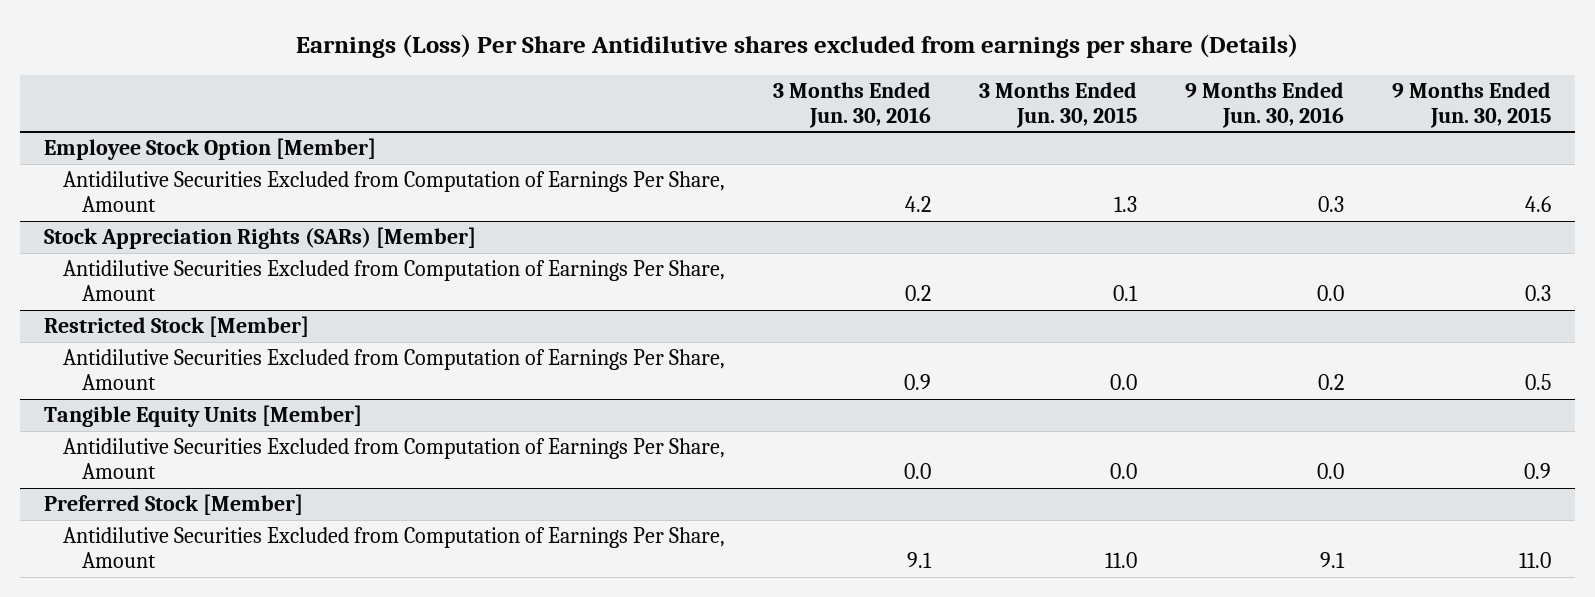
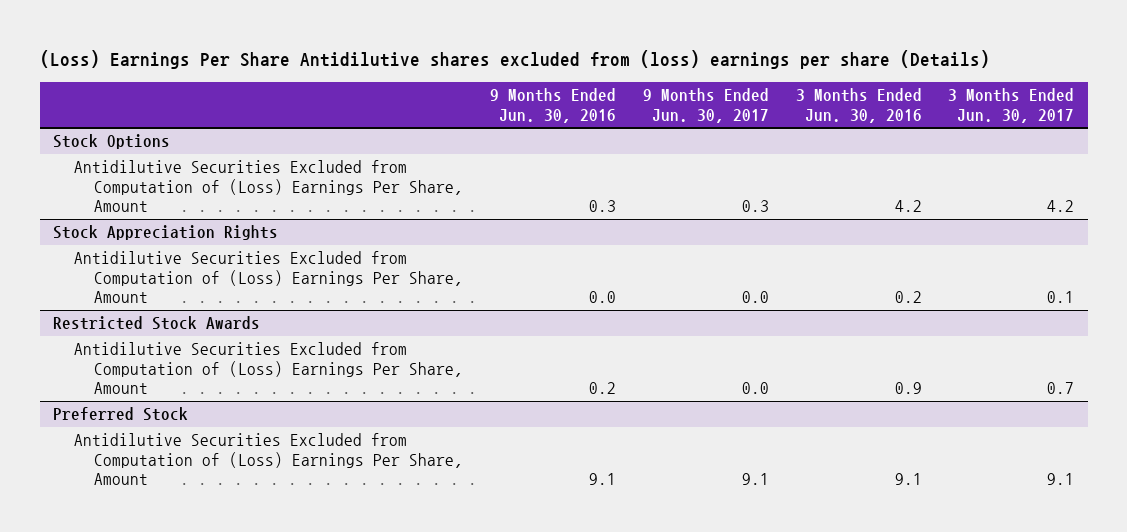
- Earnings (Loss) Per Share Antidilutive shares excluded from earnings per share (Details)
+ (Loss) Earnings Per Share Antidilutive shares excluded from (loss) earnings per share (Details)
- | 3 Months Ended Jun. 30, 2016 | 3 Months Ended Jun. 30, 2015 | 9 Months Ended Jun. 30, 2016 | 9 Months Ended Jun. 30, 2015
+ | 9 Months Ended Jun. 30, 2016 | 9 Months Ended Jun. 30, 2017 | 3 Months Ended Jun. 30, 2016 | 3 Months Ended Jun. 30, 2017
- Employee Stock Option [Member]
- Antidilutive Securities Excluded from Computation of Earnings Per Share, Amount | 4.2 | 1.3 | 0.3 | 4.6
- Stock Appreciation Rights (SARs) [Member]
- Antidilutive Securities Excluded from Computation of Earnings Per Share, Amount | 0.2 | 0.1 | 0.0 | 0.3
- Restricted Stock [Member]
- Antidilutive Securities Excluded from Computation of Earnings Per Share, Amount | 0.9 | 0.0 | 0.2 | 0.5
- Tangible Equity Units [Member]
- Antidilutive Securities Excluded from Computation of Earnings Per Share, Amount | 0.0 | 0.0 | 0.0 | 0.9
- Preferred Stock [Member]
- Antidilutive Securities Excluded from Computation of Earnings Per Share, Amount | 9.1 | 11.0 | 9.1 | 11.0
+ Stock Options
+ Antidilutive Securities Excluded from Computation of (Loss) Earnings Per Share, Amount | 0.3 | 0.3 | 4.2 | 4.2
+ Stock Appreciation Rights
+ Antidilutive Securities Excluded from Computation of (Loss) Earnings Per Share, Amount | 0.0 | 0.0 | 0.2 | 0.1
+ Restricted Stock Awards
+ Antidilutive Securities Excluded from Computation of (Loss) Earnings Per Share, Amount | 0.2 | 0.0 | 0.9 | 0.7
+ Preferred Stock
+ Antidilutive Securities Excluded from Computation of (Loss) Earnings Per Share, Amount | 9.1 | 9.1 | 9.1 | 9.1

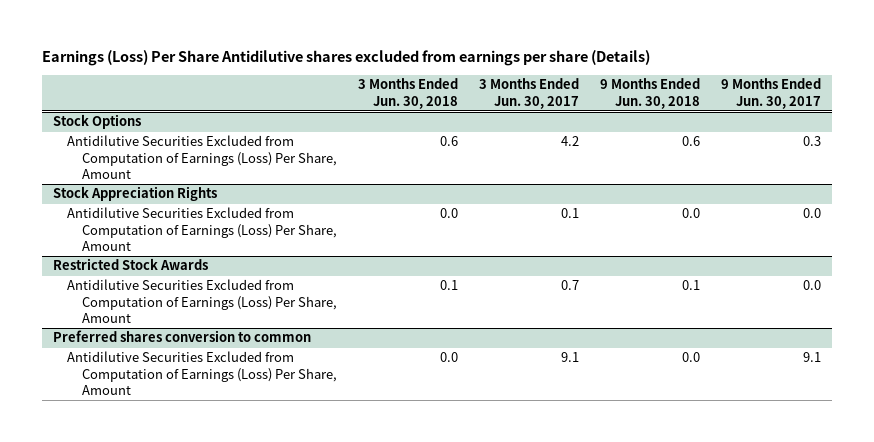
- (Loss) Earnings Per Share Antidilutive shares excluded from (loss) earnings per share (Details)
+ Earnings (Loss) Per Share Antidilutive shares excluded from earnings per share (Details)
- | 9 Months Ended Jun. 30, 2016 | 9 Months Ended Jun. 30, 2017 | 3 Months Ended Jun. 30, 2016 | 3 Months Ended Jun. 30, 2017
+ | 3 Months Ended Jun. 30, 2018 | 3 Months Ended Jun. 30, 2017 | 9 Months Ended Jun. 30, 2018 | 9 Months Ended Jun. 30, 2017
@ Stock Options
- Antidilutive Securities Excluded from Computation of (Loss) Earnings Per Share, Amount | 0.3 | 0.3 | 4.2 | 4.2
+ Antidilutive Securities Excluded from Computation of Earnings (Loss) Per Share, Amount | 0.6 | 4.2 | 0.6 | 0.3
@ Stock Appreciation Rights
- Antidilutive Securities Excluded from Computation of (Loss) Earnings Per Share, Amount | 0.0 | 0.0 | 0.2 | 0.1
+ Antidilutive Securities Excluded from Computation of Earnings (Loss) Per Share, Amount | 0.0 | 0.1 | 0.0 | 0.0
@ Restricted Stock Awards
- Antidilutive Securities Excluded from Computation of (Loss) Earnings Per Share, Amount | 0.2 | 0.0 | 0.9 | 0.7
- Preferred Stock
- Antidilutive Securities Excluded from Computation of (Loss) Earnings Per Share, Amount | 9.1 | 9.1 | 9.1 | 9.1
@ Restricted Stock Awards
+ Antidilutive Securities Excluded from Computation of Earnings (Loss) Per Share, Amount | 0.1 | 0.7 | 0.1 | 0.0
+ Preferred shares conversion to common
+ Antidilutive Securities Excluded from Computation of Earnings (Loss) Per Share, Amount | 0.0 | 9.1 | 0.0 | 9.1

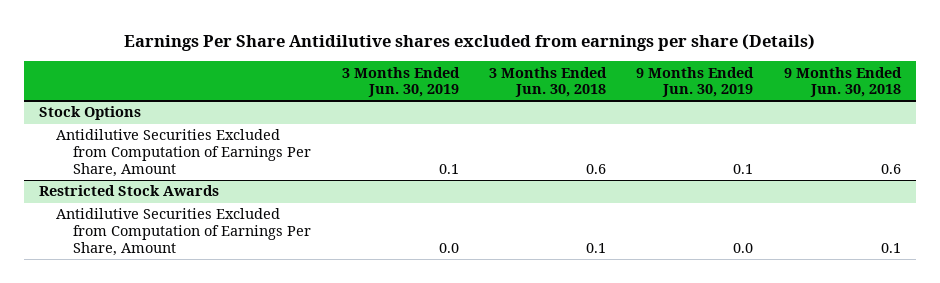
- Earnings (Loss) Per Share Antidilutive shares excluded from earnings per share (Details)
+ Earnings Per Share Antidilutive shares excluded from earnings per share (Details)
- | 3 Months Ended Jun. 30, 2018 | 3 Months Ended Jun. 30, 2017 | 9 Months Ended Jun. 30, 2018 | 9 Months Ended Jun. 30, 2017
+ | 3 Months Ended Jun. 30, 2019 | 3 Months Ended Jun. 30, 2018 | 9 Months Ended Jun. 30, 2019 | 9 Months Ended Jun. 30, 2018
@ Stock Options
- Antidilutive Securities Excluded from Computation of Earnings (Loss) Per Share, Amount | 0.6 | 4.2 | 0.6 | 0.3
- Stock Appreciation Rights
- Antidilutive Securities Excluded from Computation of Earnings (Loss) Per Share, Amount | 0.0 | 0.1 | 0.0 | 0.0
@ Stock Options
+ Antidilutive Securities Excluded from Computation of Earnings Per Share, Amount | 0.1 | 0.6 | 0.1 | 0.6
@ Restricted Stock Awards
- Antidilutive Securities Excluded from Computation of Earnings (Loss) Per Share, Amount | 0.1 | 0.7 | 0.1 | 0.0
- Preferred shares conversion to common
- Antidilutive Securities Excluded from Computation of Earnings (Loss) Per Share, Amount | 0.0 | 9.1 | 0.0 | 9.1
@ Restricted Stock Awards
+ Antidilutive Securities Excluded from Computation of Earnings Per Share, Amount | 0.0 | 0.1 | 0.0 | 0.1

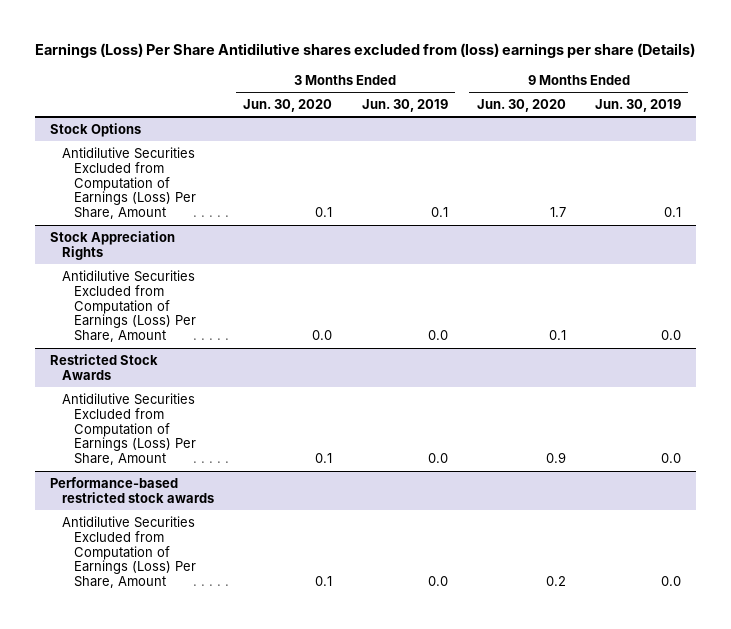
- Earnings Per Share Antidilutive shares excluded from earnings per share (Details)
+ Earnings (Loss) Per Share Antidilutive shares excluded from (loss) earnings per share (Details)
- | 3 Months Ended Jun. 30, 2019 | 3 Months Ended Jun. 30, 2018 | 9 Months Ended Jun. 30, 2019 | 9 Months Ended Jun. 30, 2018
+ | 3 Months Ended Jun. 30, 2020 | 3 Months Ended Jun. 30, 2019 | 9 Months Ended Jun. 30, 2020 | 9 Months Ended Jun. 30, 2019
@ Stock Options
- Antidilutive Securities Excluded from Computation of Earnings Per Share, Amount | 0.1 | 0.6 | 0.1 | 0.6
+ Antidilutive Securities Excluded from Computation of Earnings (Loss) Per Share, Amount | 0.1 | 0.1 | 1.7 | 0.1
+ Stock Appreciation Rights
+ Antidilutive Securities Excluded from Computation of Earnings (Loss) Per Share, Amount | 0.0 | 0.0 | 0.1 | 0.0
@ Restricted Stock Awards
- Antidilutive Securities Excluded from Computation of Earnings Per Share, Amount | 0.0 | 0.1 | 0.0 | 0.1
+ Antidilutive Securities Excluded from Computation of Earnings (Loss) Per Share, Amount | 0.1 | 0.0 | 0.9 | 0.0
+ Performance-based restricted stock awards
+ Antidilutive Securities Excluded from Computation of Earnings (Loss) Per Share, Amount | 0.1 | 0.0 | 0.2 | 0.0

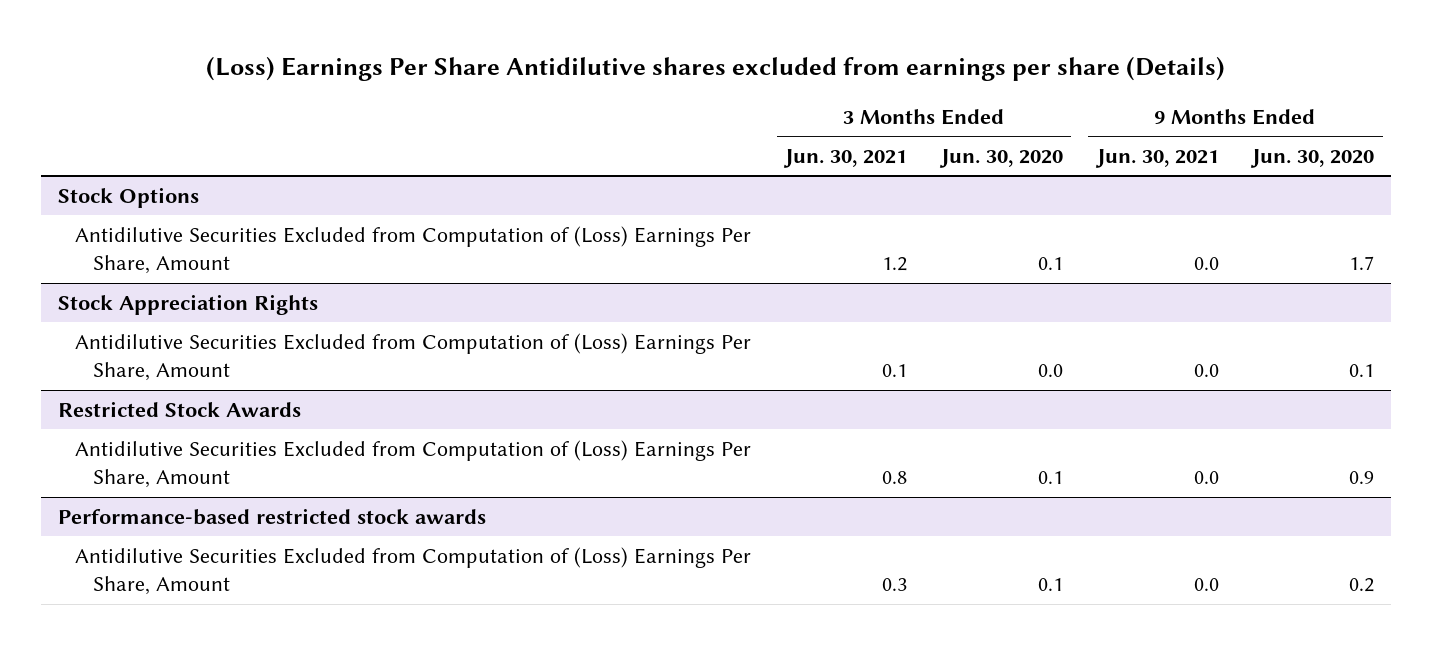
- Earnings (Loss) Per Share Antidilutive shares excluded from (loss) earnings per share (Details)
+ (Loss) Earnings Per Share Antidilutive shares excluded from earnings per share (Details)
- | 3 Months Ended Jun. 30, 2020 | 3 Months Ended Jun. 30, 2019 | 9 Months Ended Jun. 30, 2020 | 9 Months Ended Jun. 30, 2019
+ | 3 Months Ended Jun. 30, 2021 | 3 Months Ended Jun. 30, 2020 | 9 Months Ended Jun. 30, 2021 | 9 Months Ended Jun. 30, 2020
@ Stock Options
- Antidilutive Securities Excluded from Computation of Earnings (Loss) Per Share, Amount | 0.1 | 0.1 | 1.7 | 0.1
+ Antidilutive Securities Excluded from Computation of (Loss) Earnings Per Share, Amount | 1.2 | 0.1 | 0.0 | 1.7
@ Stock Appreciation Rights
- Antidilutive Securities Excluded from Computation of Earnings (Loss) Per Share, Amount | 0.0 | 0.0 | 0.1 | 0.0
+ Antidilutive Securities Excluded from Computation of (Loss) Earnings Per Share, Amount | 0.1 | 0.0 | 0.0 | 0.1
@ Restricted Stock Awards
- Antidilutive Securities Excluded from Computation of Earnings (Loss) Per Share, Amount | 0.1 | 0.0 | 0.9 | 0.0
+ Antidilutive Securities Excluded from Computation of (Loss) Earnings Per Share, Amount | 0.8 | 0.1 | 0.0 | 0.9
@ Performance-based restricted stock awards
- Antidilutive Securities Excluded from Computation of Earnings (Loss) Per Share, Amount | 0.1 | 0.0 | 0.2 | 0.0
+ Antidilutive Securities Excluded from Computation of (Loss) Earnings Per Share, Amount | 0.3 | 0.1 | 0.0 | 0.2

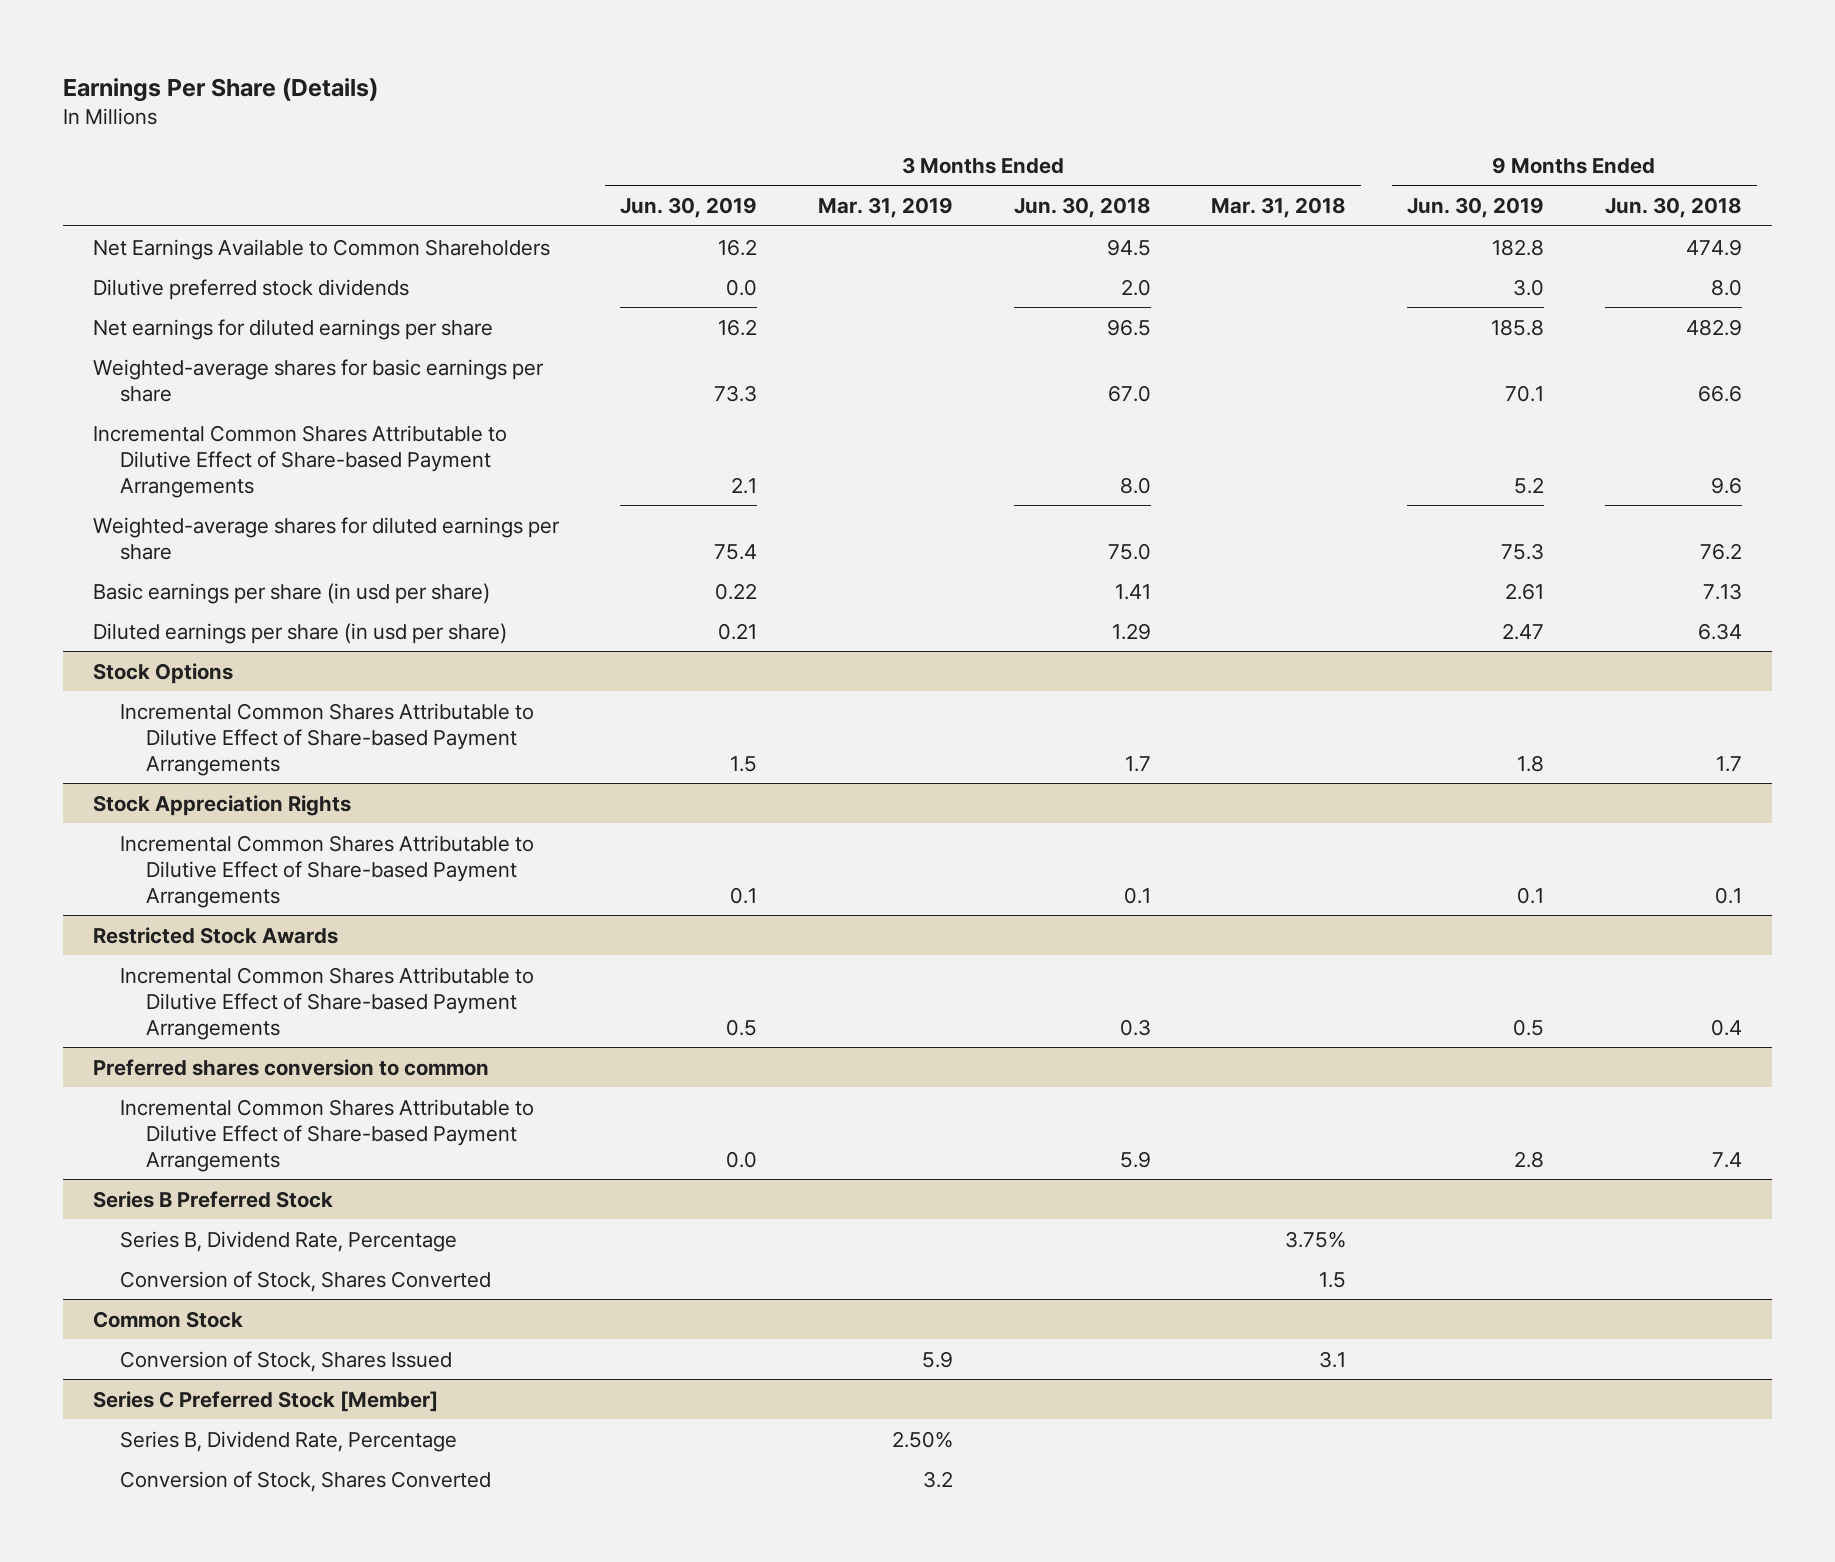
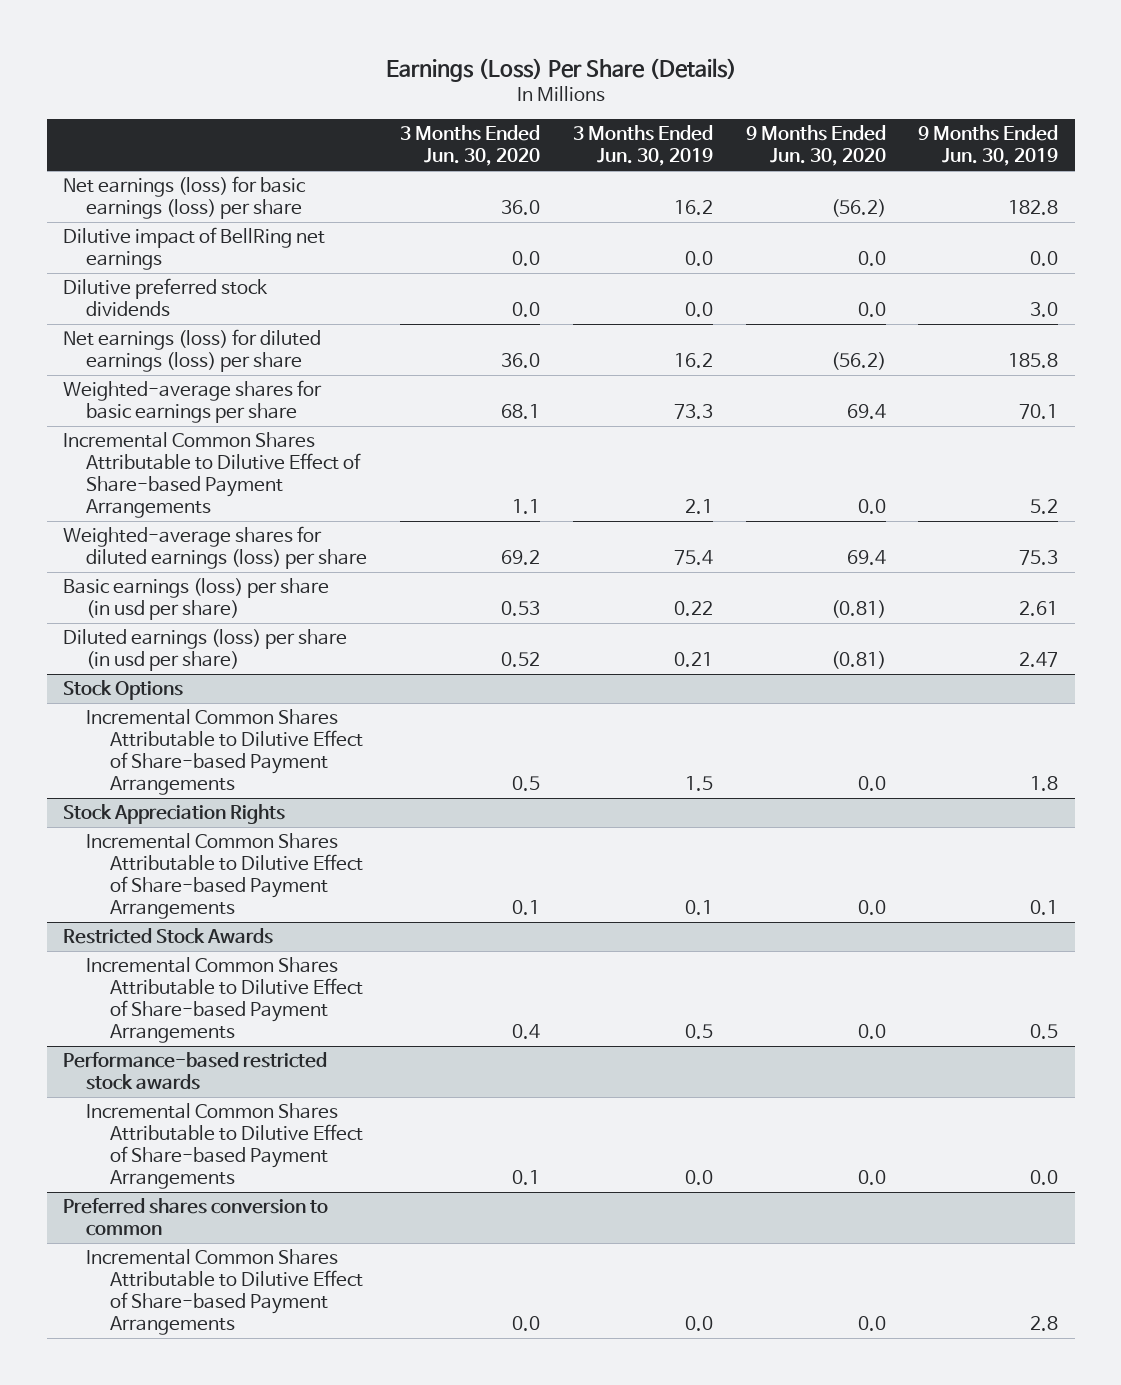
- Earnings Per Share (Details)
+ Earnings (Loss) Per Share (Details)
- | 3 Months Ended Jun. 30, 2019 | 3 Months Ended Mar. 31, 2019 | 3 Months Ended Jun. 30, 2018 | 3 Months Ended Mar. 31, 2018 | 9 Months Ended Jun. 30, 2019 | 9 Months Ended Jun. 30, 2018
+ | 3 Months Ended Jun. 30, 2020 | 3 Months Ended Jun. 30, 2019 | 9 Months Ended Jun. 30, 2020 | 9 Months Ended Jun. 30, 2019
- Net Earnings Available to Common Shareholders | 16.2 | | 94.5 | | 182.8 | 474.9
+ Net earnings (loss) for basic earnings (loss) per share | 36.0 | 16.2 | (56.2) | 182.8
+ Dilutive impact of BellRing net earnings | 0.0 | 0.0 | 0.0 | 0.0
- Net earnings for diluted earnings per share | 16.2 | | 96.5 | | 185.8 | 482.9
+ Net earnings (loss) for diluted earnings (loss) per share | 36.0 | 16.2 | (56.2) | 185.8
- Weighted-average shares for diluted earnings per share | 75.4 | | 75.0 | | 75.3 | 76.2
- Basic earnings per share (in usd per share) | 0.22 | | 1.41 | | 2.61 | 7.13
- Diluted earnings per share (in usd per share) | 0.21 | | 1.29 | | 2.47 | 6.34
+ Weighted-average shares for diluted earnings (loss) per share | 69.2 | 75.4 | 69.4 | 75.3
+ Basic earnings (loss) per share (in usd per share) | 0.53 | 0.22 | (0.81) | 2.61
+ Diluted earnings (loss) per share (in usd per share) | 0.52 | 0.21 | (0.81) | 2.47
+ Performance-based restricted stock awards
+ Incremental Common Shares Attributable to Dilutive Effect of Share-based Payment Arrangements | 0.1 | 0.0 | 0.0 | 0.0
- Series B Preferred Stock
- Series B, Dividend Rate, Percentage | | | | 3.75% | |
- Conversion of Stock, Shares Converted | | | | 1.5 | |
- Common Stock
- Conversion of Stock, Shares Issued | | 5.9 | | 3.1 | |
- Series C Preferred Stock [Member]
- Series B, Dividend Rate, Percentage | | 2.50% | | | |
- Conversion of Stock, Shares Converted | | 3.2 | | | |

